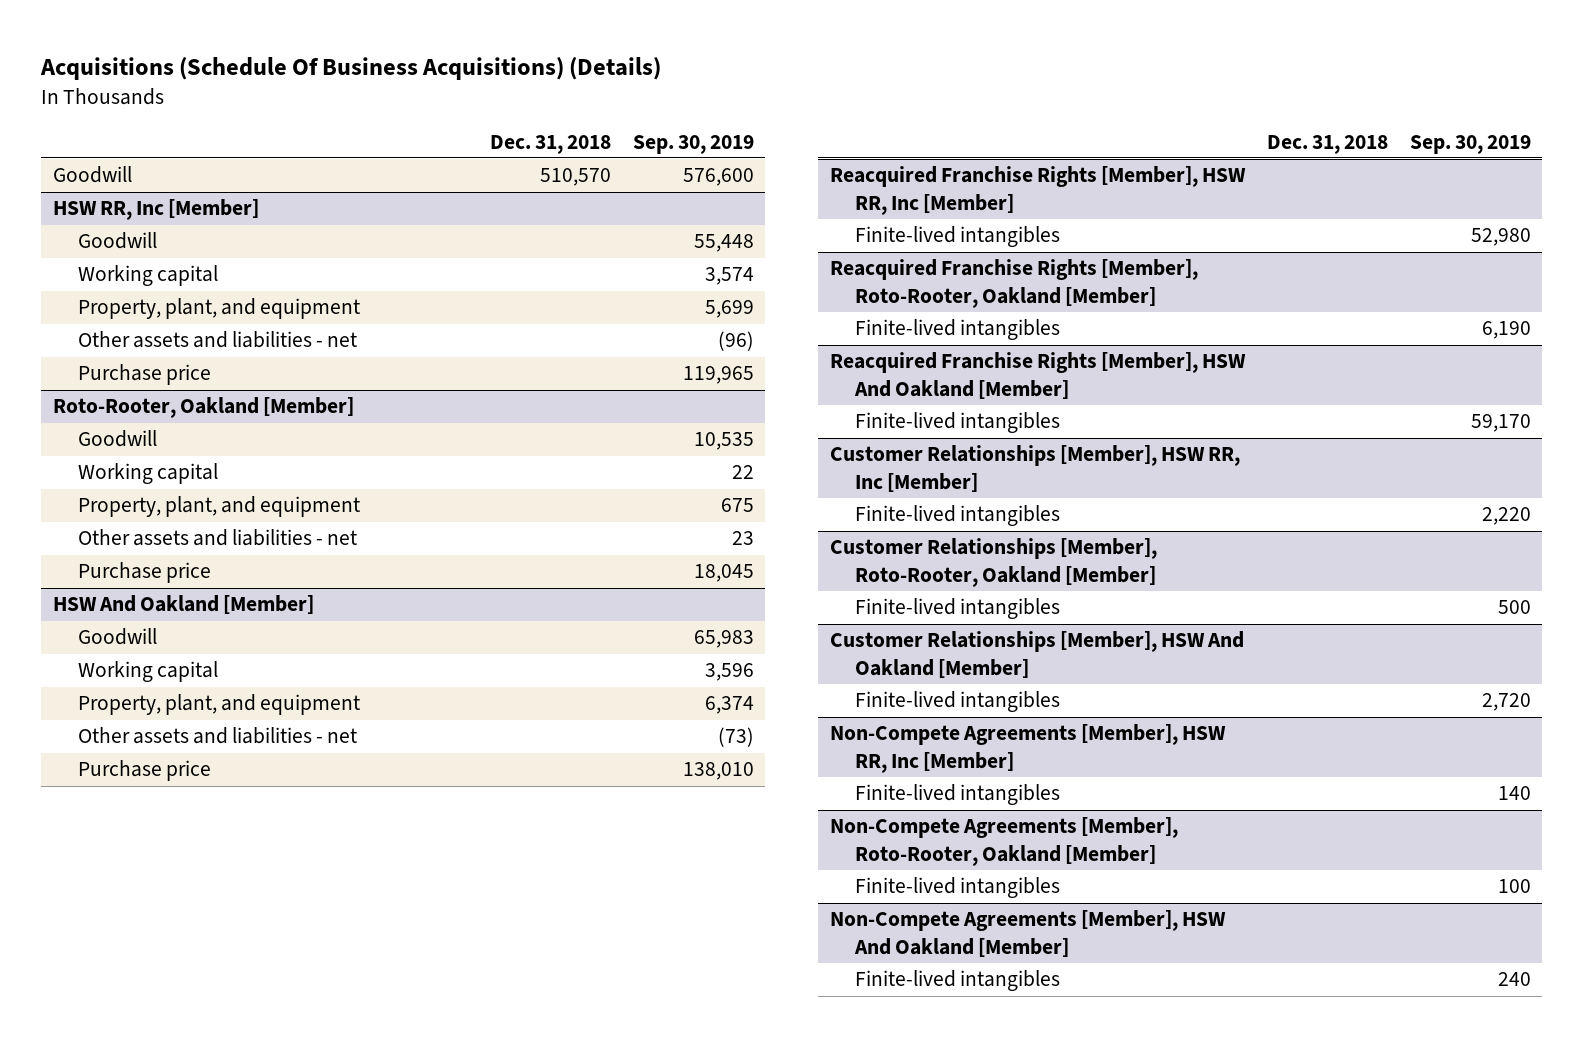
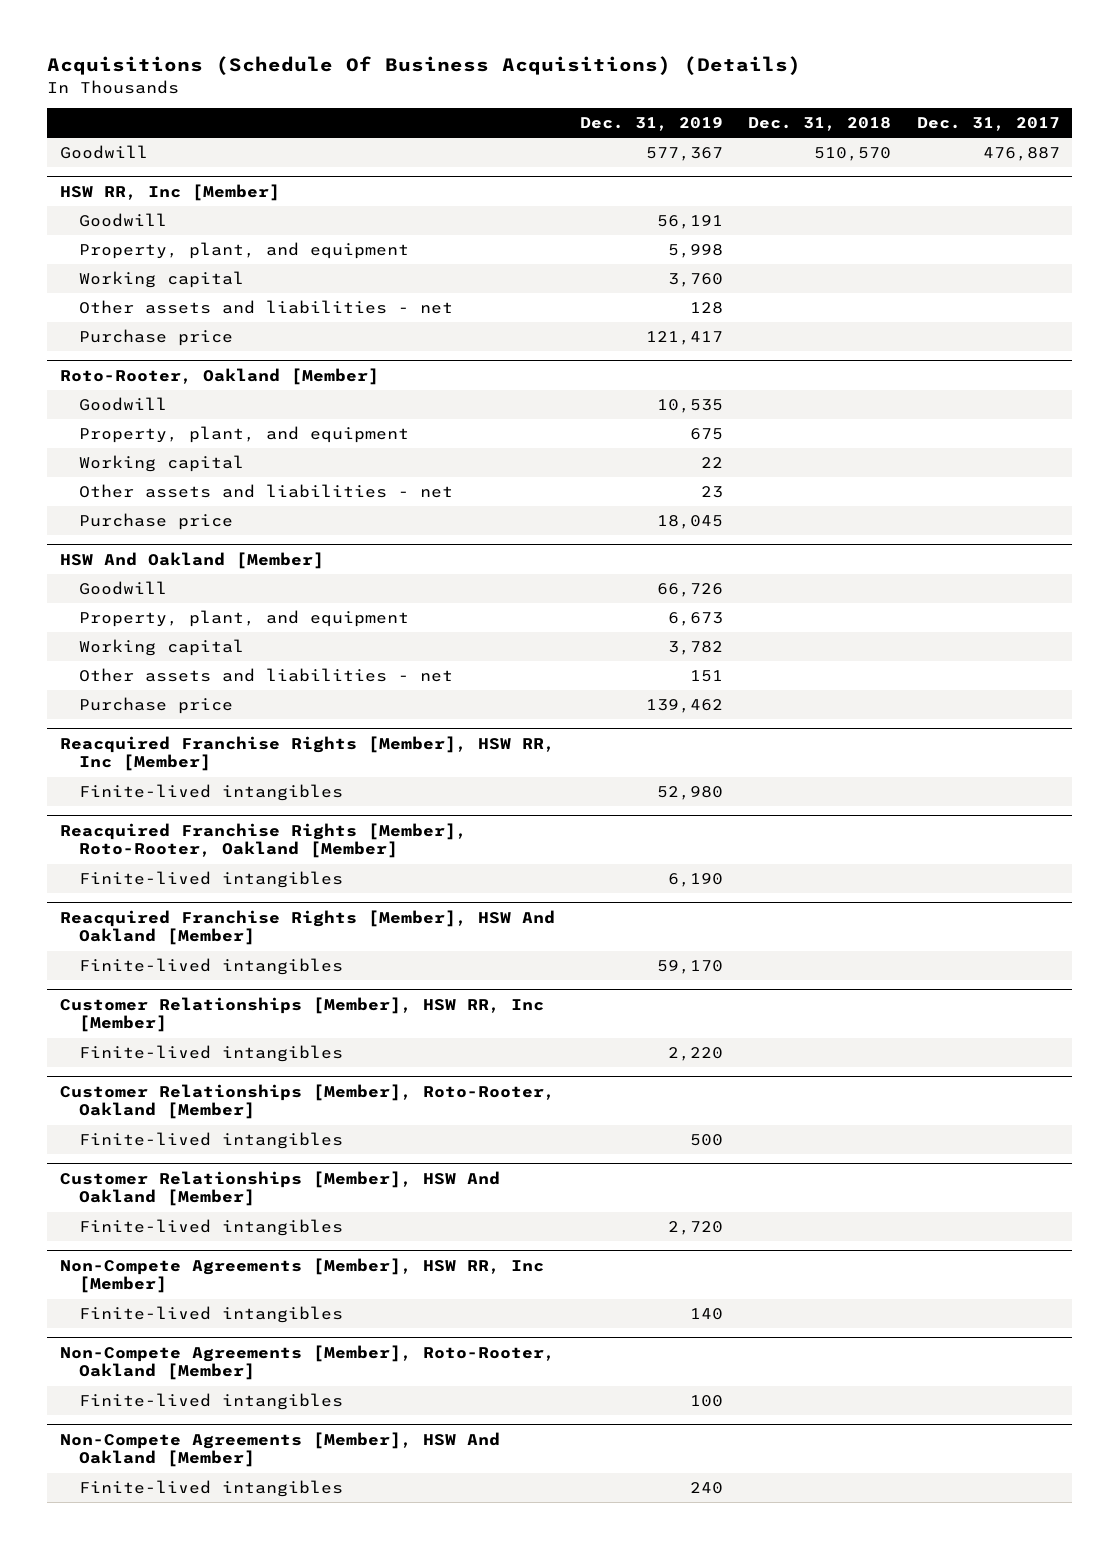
- | Dec. 31, 2018 | Sep. 30, 2019
+ | Dec. 31, 2019 | Dec. 31, 2018 | Dec. 31, 2017
@ HSW RR, Inc [Member]
moved down: Working capital | 3,760 | |
@ Roto-Rooter, Oakland [Member]
moved down: Working capital | 22 | |
@ HSW And Oakland [Member]
moved down: Working capital | 3,782 | |

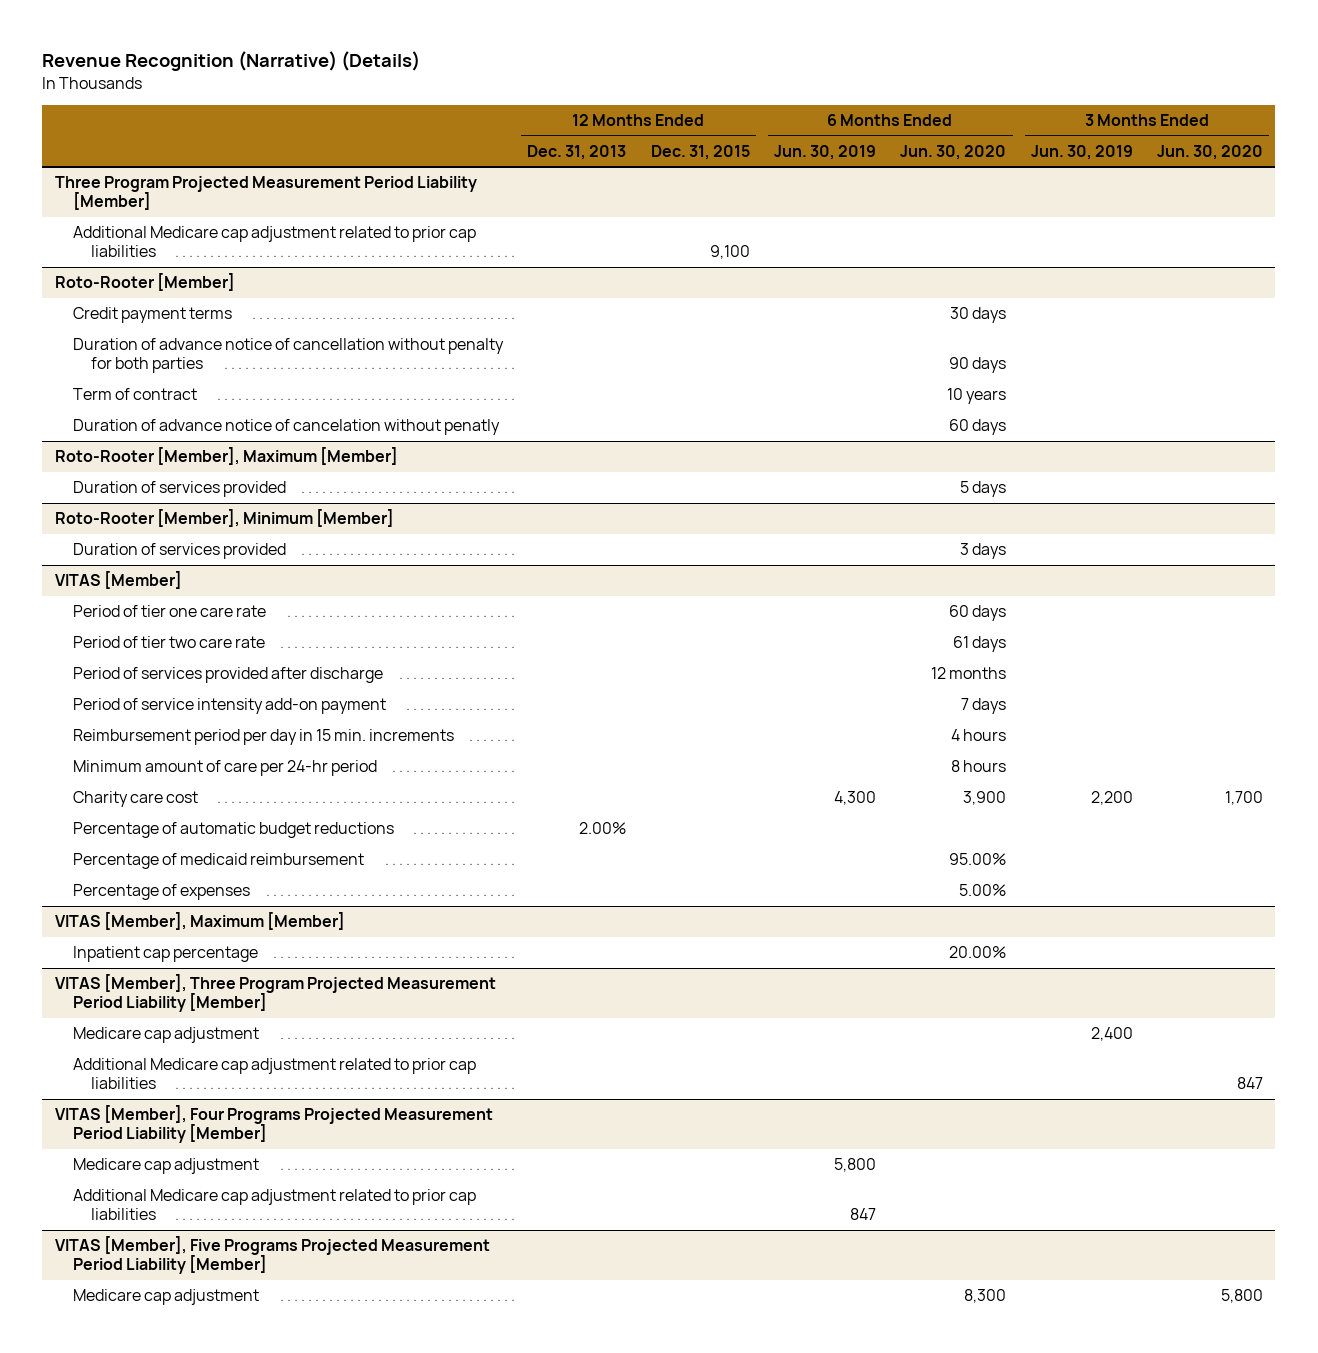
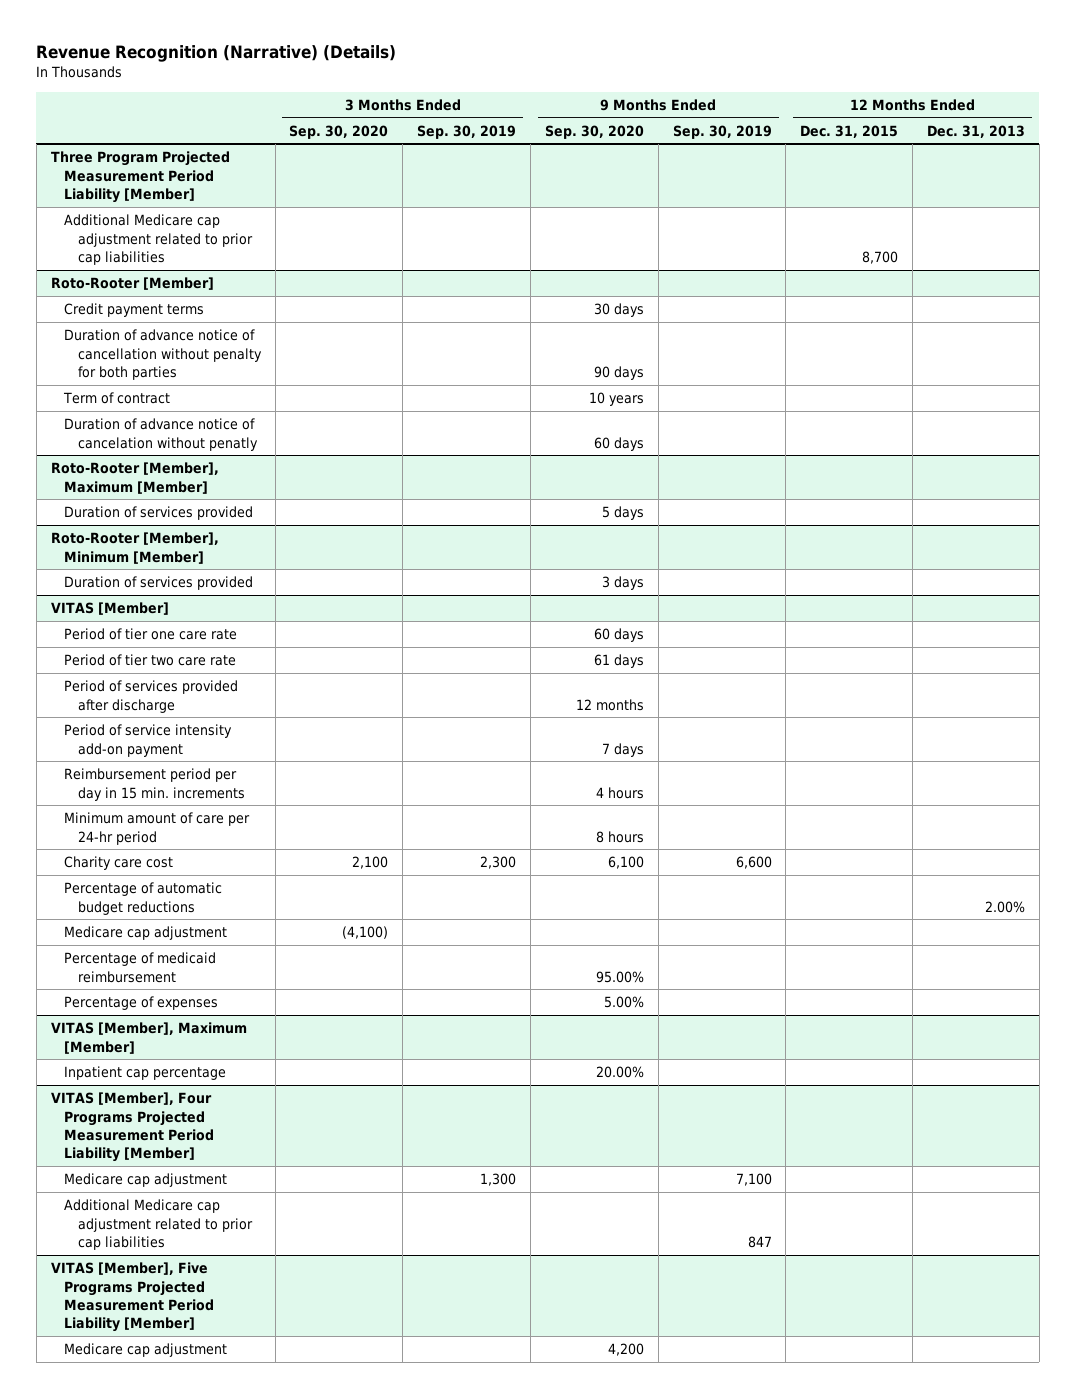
- | 12 Months Ended Dec. 31, 2013 | 12 Months Ended Dec. 31, 2015 | 6 Months Ended Jun. 30, 2019 | 6 Months Ended Jun. 30, 2020 | 3 Months Ended Jun. 30, 2019 | 3 Months Ended Jun. 30, 2020
+ | 3 Months Ended Sep. 30, 2020 | 3 Months Ended Sep. 30, 2019 | 9 Months Ended Sep. 30, 2020 | 9 Months Ended Sep. 30, 2019 | 12 Months Ended Dec. 31, 2015 | 12 Months Ended Dec. 31, 2013
@ Three Program Projected Measurement Period Liability [Member]
- Additional Medicare cap adjustment related to prior cap liabilities | | 9,100 | | | |
+ Additional Medicare cap adjustment related to prior cap liabilities | | | | | 8,700 |
@ VITAS [Member]
+ Medicare cap adjustment | (4,100) | | | | |
- VITAS [Member], Three Program Projected Measurement Period Liability [Member]
- Medicare cap adjustment | | | | | 2,400 |
- Additional Medicare cap adjustment related to prior cap liabilities | | | | | | 847

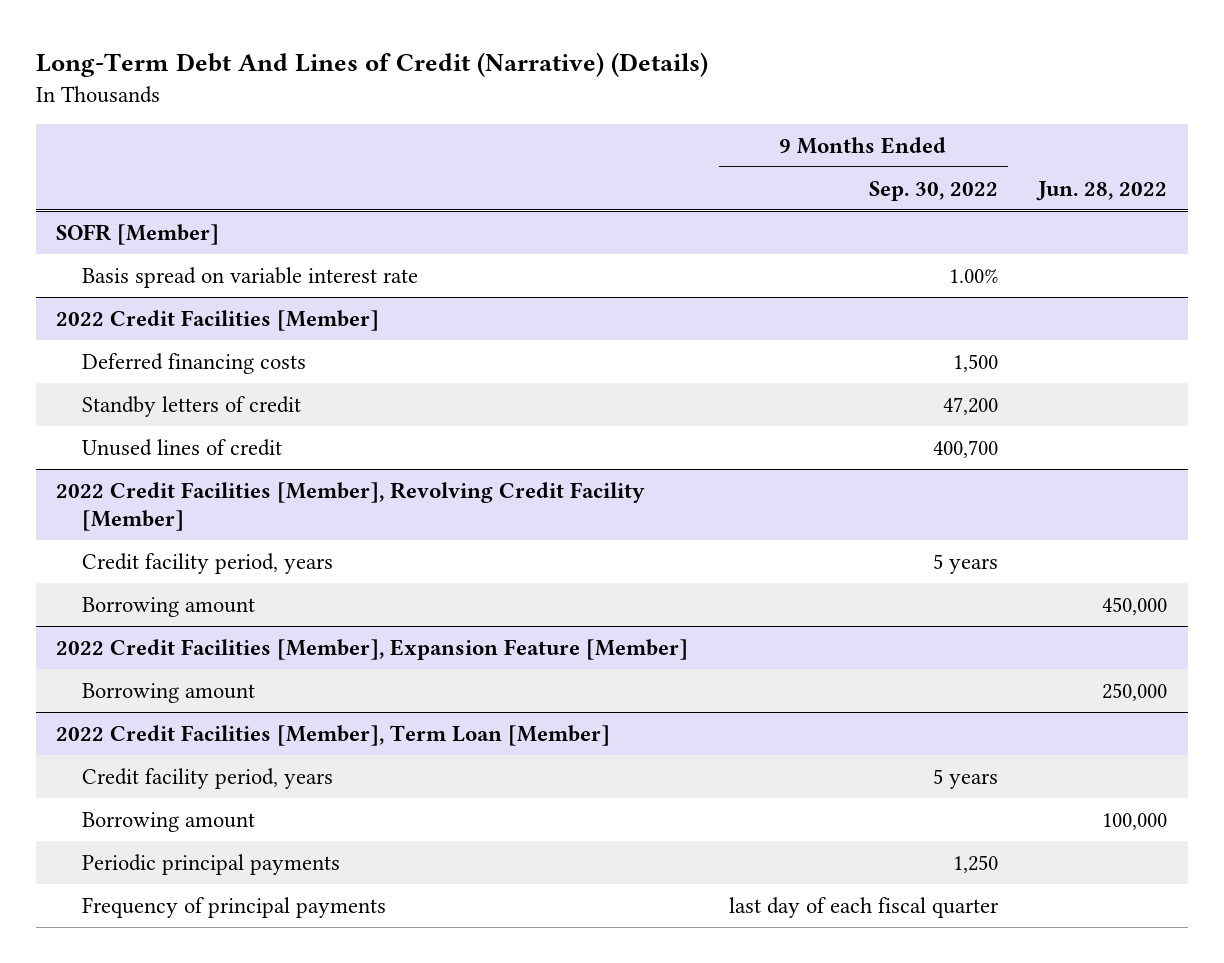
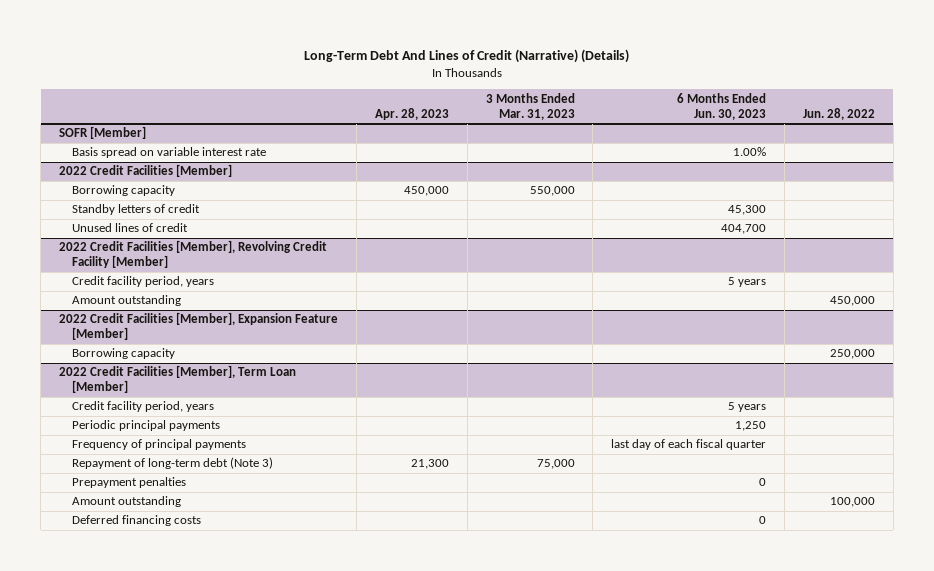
- | 9 Months Ended Sep. 30, 2022 | Jun. 28, 2022
+ | Apr. 28, 2023 | 3 Months Ended Mar. 31, 2023 | 6 Months Ended Jun. 30, 2023 | Jun. 28, 2022
@ 2022 Credit Facilities [Member]
- Deferred financing costs | 1,500 |
+ Borrowing capacity | 450,000 | 550,000 | |
@ 2022 Credit Facilities [Member], Revolving Credit Facility [Member]
- Borrowing amount | | 450,000
+ Amount outstanding | | | | 450,000
@ 2022 Credit Facilities [Member], Expansion Feature [Member]
- Borrowing amount | | 250,000
+ Borrowing capacity | | | | 250,000
@ 2022 Credit Facilities [Member], Term Loan [Member]
- Borrowing amount | | 100,000
+ Repayment of long-term debt (Note 3) | 21,300 | 75,000 | |
+ Prepayment penalties | | | 0 |
+ Amount outstanding | | | | 100,000
+ Deferred financing costs | | | 0 |

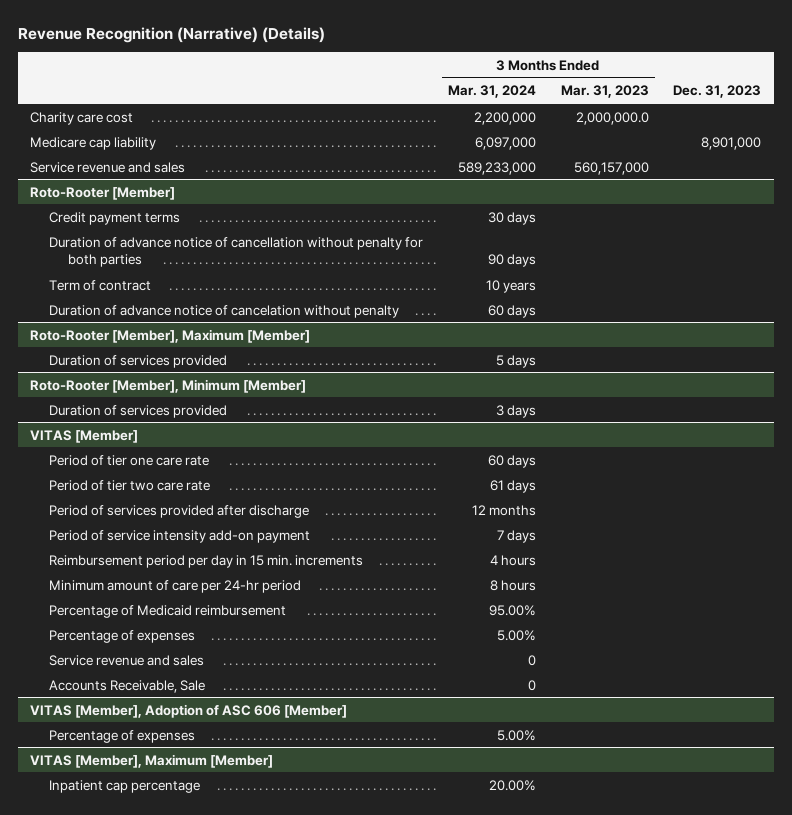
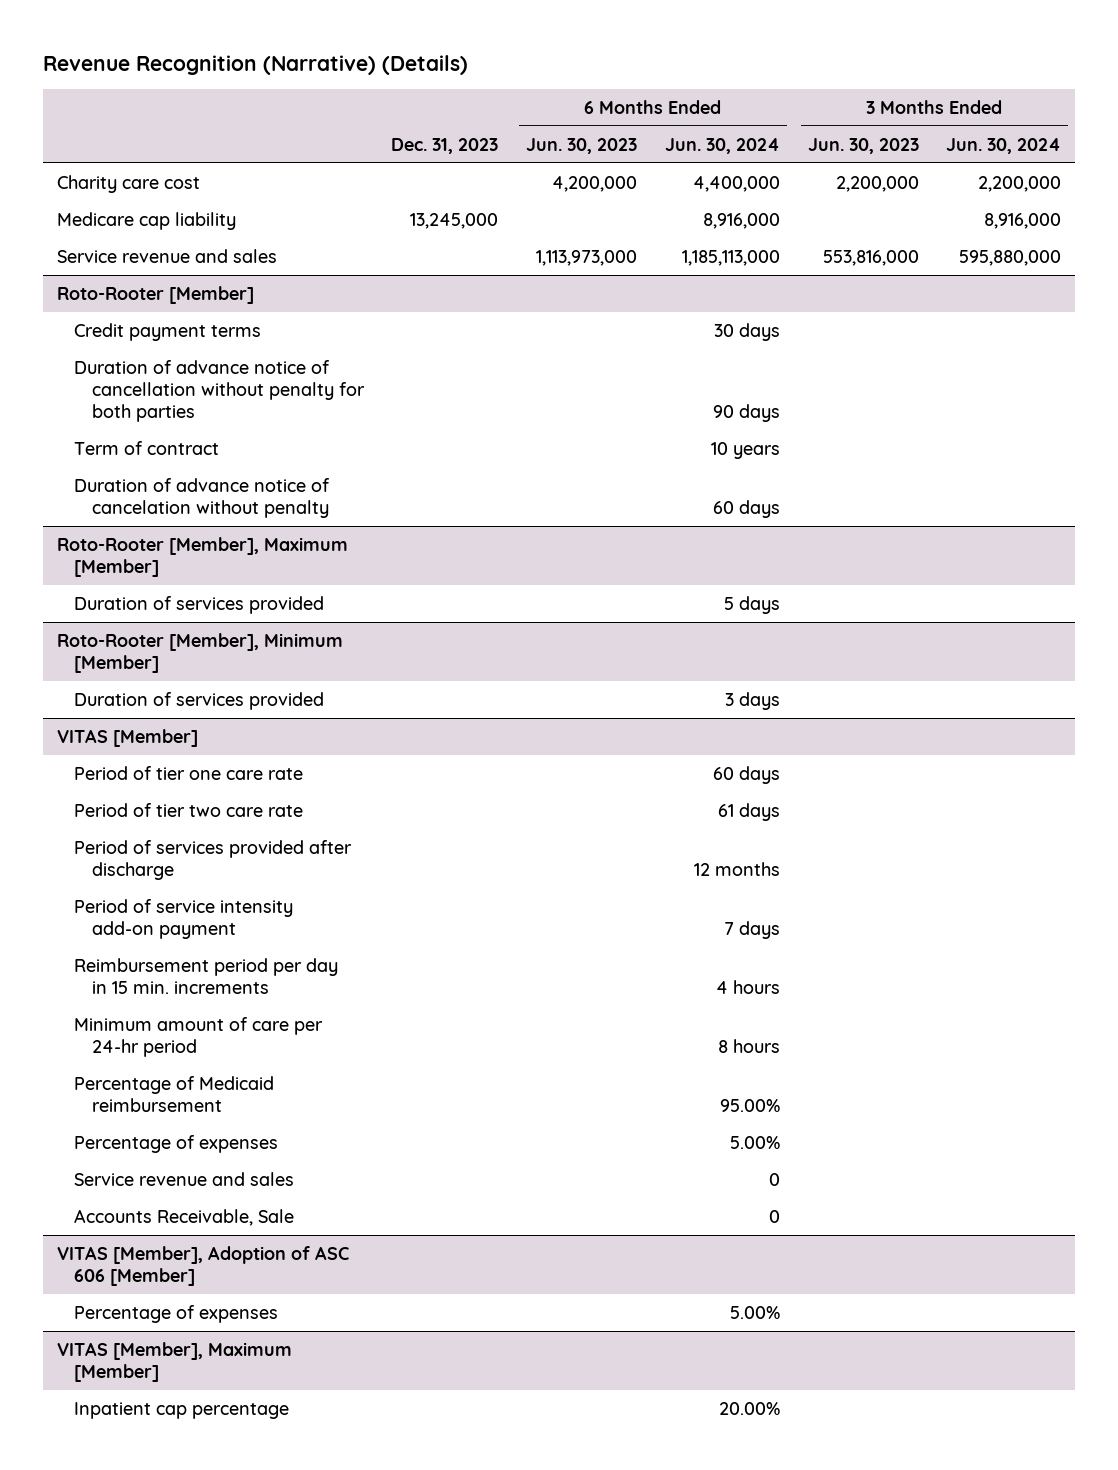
- | 3 Months Ended Mar. 31, 2024 | 3 Months Ended Mar. 31, 2023 | Dec. 31, 2023
+ | Dec. 31, 2023 | 6 Months Ended Jun. 30, 2023 | 6 Months Ended Jun. 30, 2024 | 3 Months Ended Jun. 30, 2023 | 3 Months Ended Jun. 30, 2024
- Medicare cap liability | 6,097,000 | | 8,901,000
+ Medicare cap liability | 13,245,000 | | 8,916,000 | | 8,916,000

